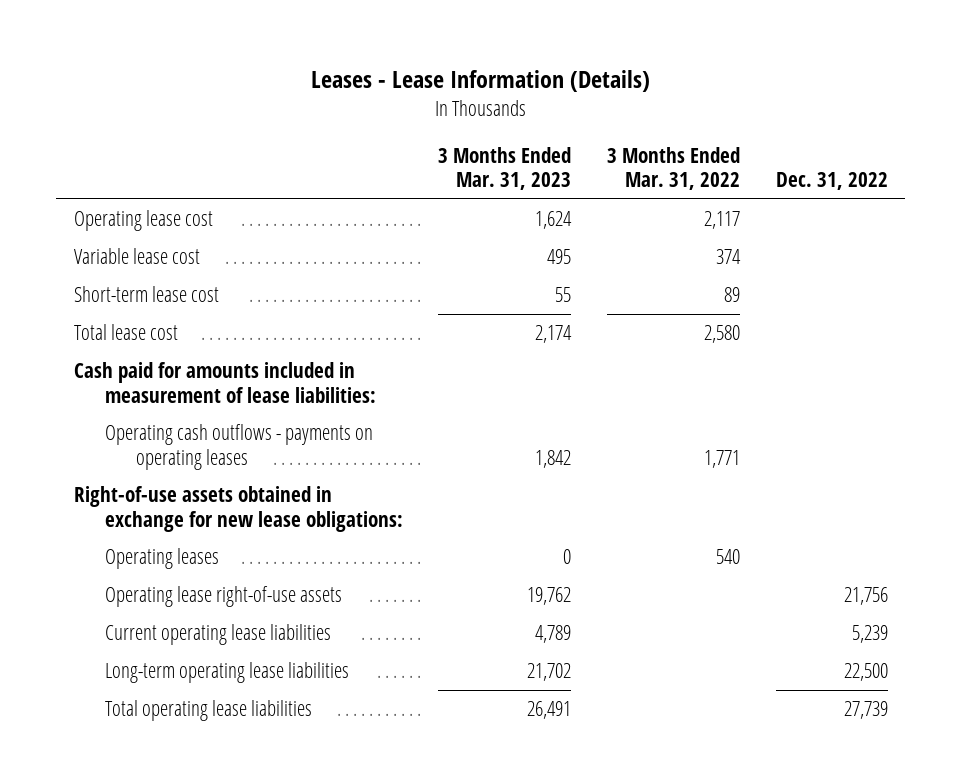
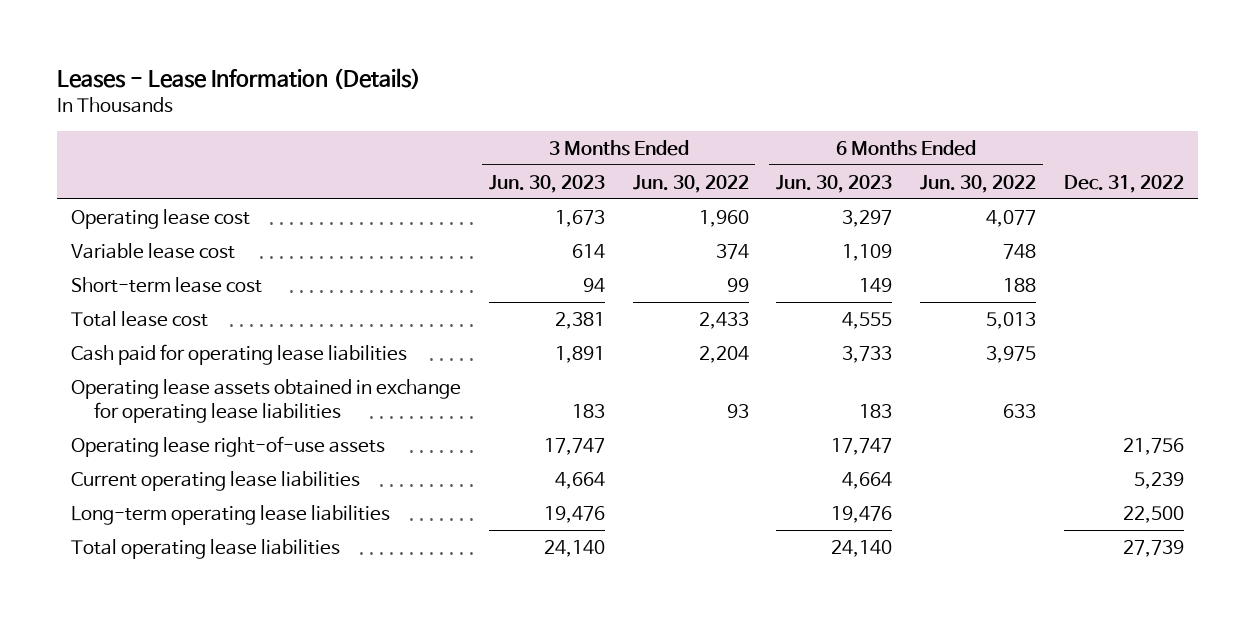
- | 3 Months Ended Mar. 31, 2023 | 3 Months Ended Mar. 31, 2022 | Dec. 31, 2022
+ | 3 Months Ended Jun. 30, 2023 | 3 Months Ended Jun. 30, 2022 | 6 Months Ended Jun. 30, 2023 | 6 Months Ended Jun. 30, 2022 | Dec. 31, 2022
- Cash paid for amounts included in measurement of lease liabilities:
- Operating cash outflows - payments on operating leases | 1,842 | 1,771 |
- Right-of-use assets obtained in exchange for new lease obligations:
- Operating leases | 0 | 540 |
+ Cash paid for operating lease liabilities | 1,891 | 2,204 | 3,733 | 3,975 |
+ Operating lease assets obtained in exchange for operating lease liabilities | 183 | 93 | 183 | 633 |

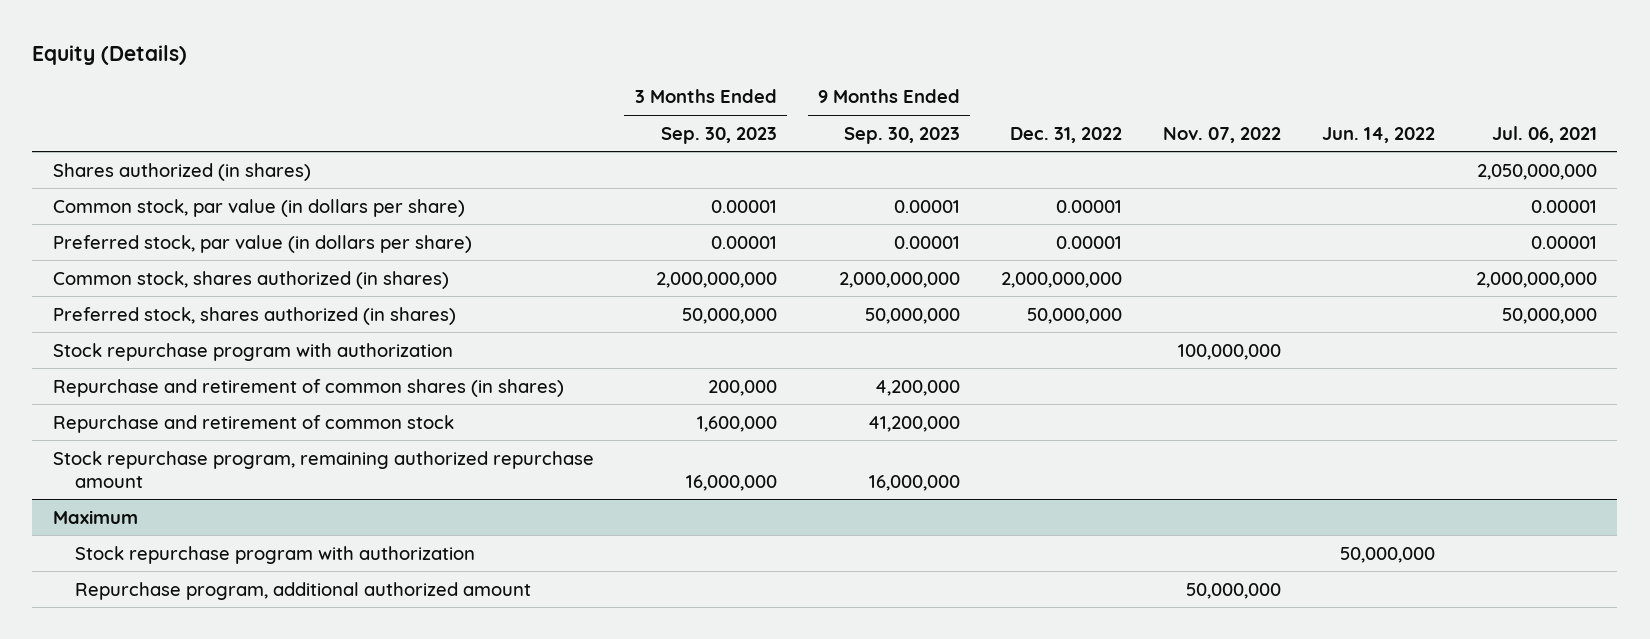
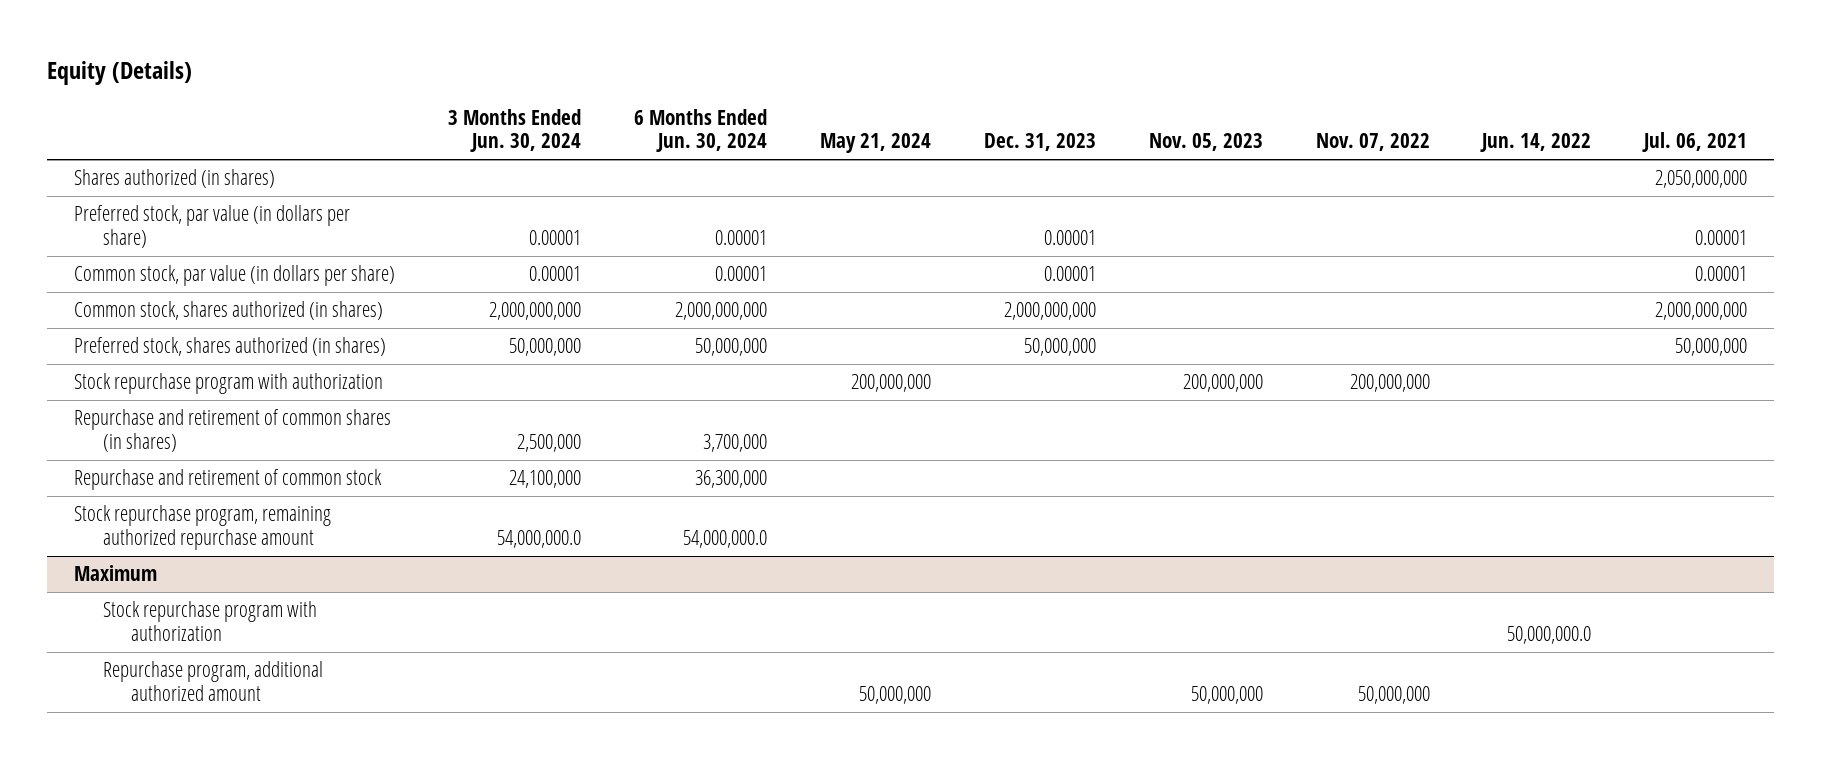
- | 3 Months Ended Sep. 30, 2023 | 9 Months Ended Sep. 30, 2023 | Dec. 31, 2022 | Nov. 07, 2022 | Jun. 14, 2022 | Jul. 06, 2021
+ | 3 Months Ended Jun. 30, 2024 | 6 Months Ended Jun. 30, 2024 | May 21, 2024 | Dec. 31, 2023 | Nov. 05, 2023 | Nov. 07, 2022 | Jun. 14, 2022 | Jul. 06, 2021
moved down: Common stock, par value (in dollars per share) | 0.00001 | 0.00001 | | 0.00001 | | | | 0.00001
- Stock repurchase program with authorization | | | | 100,000,000 | |
+ Stock repurchase program with authorization | | | 200,000,000 | | 200,000,000 | 200,000,000 | |
@ Maximum
- Stock repurchase program with authorization | | | | | 50,000,000 |
+ Stock repurchase program with authorization | | | | | | | 50,000,000.0 |

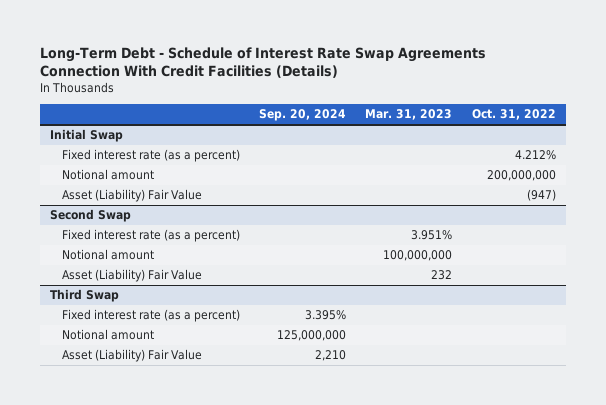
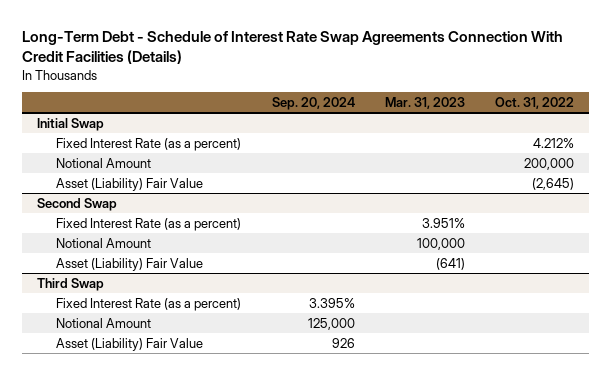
@ Initial Swap
- Fixed interest rate (as a percent) | | | 4.212%
- Notional amount | | | 200,000,000
- Asset (Liability) Fair Value | | | (947)
+ Fixed Interest Rate (as a percent) | | | 4.212%
+ Notional Amount | | | 200,000
+ Asset (Liability) Fair Value | | | (2,645)
@ Second Swap
- Fixed interest rate (as a percent) | | 3.951% |
- Notional amount | | 100,000,000 |
- Asset (Liability) Fair Value | | 232 |
+ Fixed Interest Rate (as a percent) | | 3.951% |
+ Notional Amount | | 100,000 |
+ Asset (Liability) Fair Value | | (641) |
@ Third Swap
- Fixed interest rate (as a percent) | 3.395% | |
- Notional amount | 125,000,000 | |
- Asset (Liability) Fair Value | 2,210 | |
+ Fixed Interest Rate (as a percent) | 3.395% | |
+ Notional Amount | 125,000 | |
+ Asset (Liability) Fair Value | 926 | |

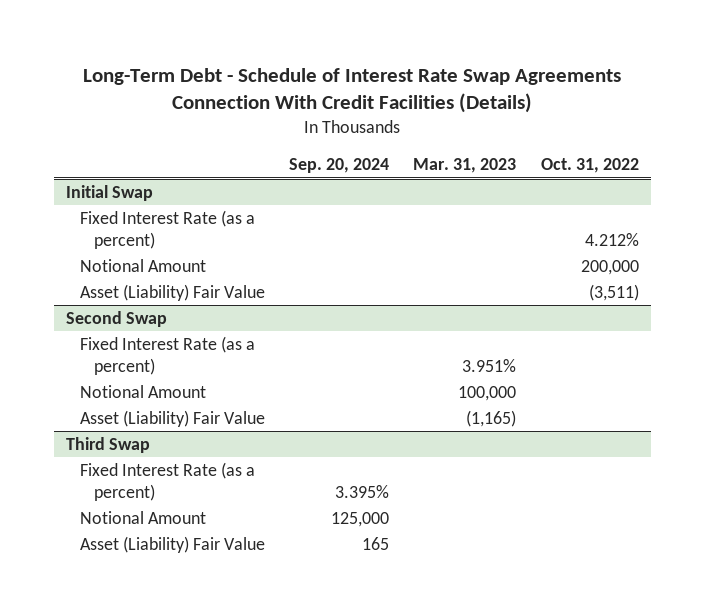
@ Initial Swap
- Asset (Liability) Fair Value | | | (2,645)
+ Asset (Liability) Fair Value | | | (3,511)
@ Second Swap
- Asset (Liability) Fair Value | | (641) |
+ Asset (Liability) Fair Value | | (1,165) |
@ Third Swap
- Asset (Liability) Fair Value | 926 | |
+ Asset (Liability) Fair Value | 165 | |

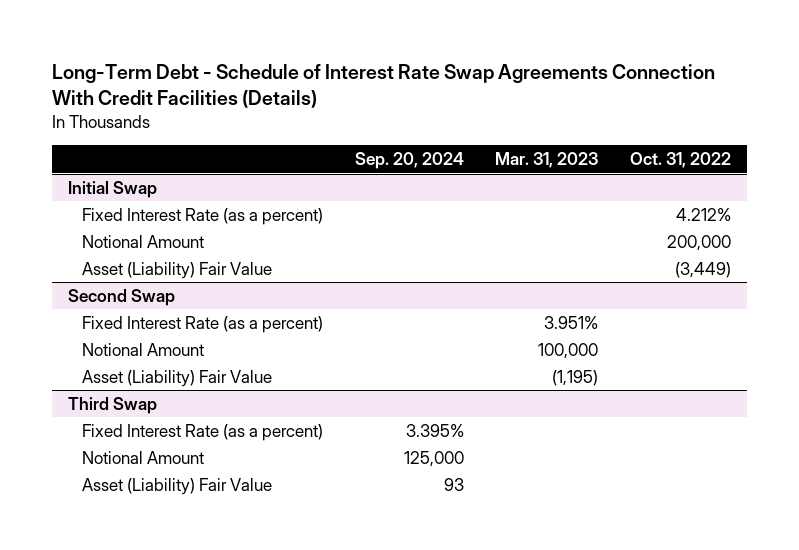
@ Initial Swap
- Asset (Liability) Fair Value | | | (3,511)
+ Asset (Liability) Fair Value | | | (3,449)
@ Second Swap
- Asset (Liability) Fair Value | | (1,165) |
+ Asset (Liability) Fair Value | | (1,195) |
@ Third Swap
- Asset (Liability) Fair Value | 165 | |
+ Asset (Liability) Fair Value | 93 | |

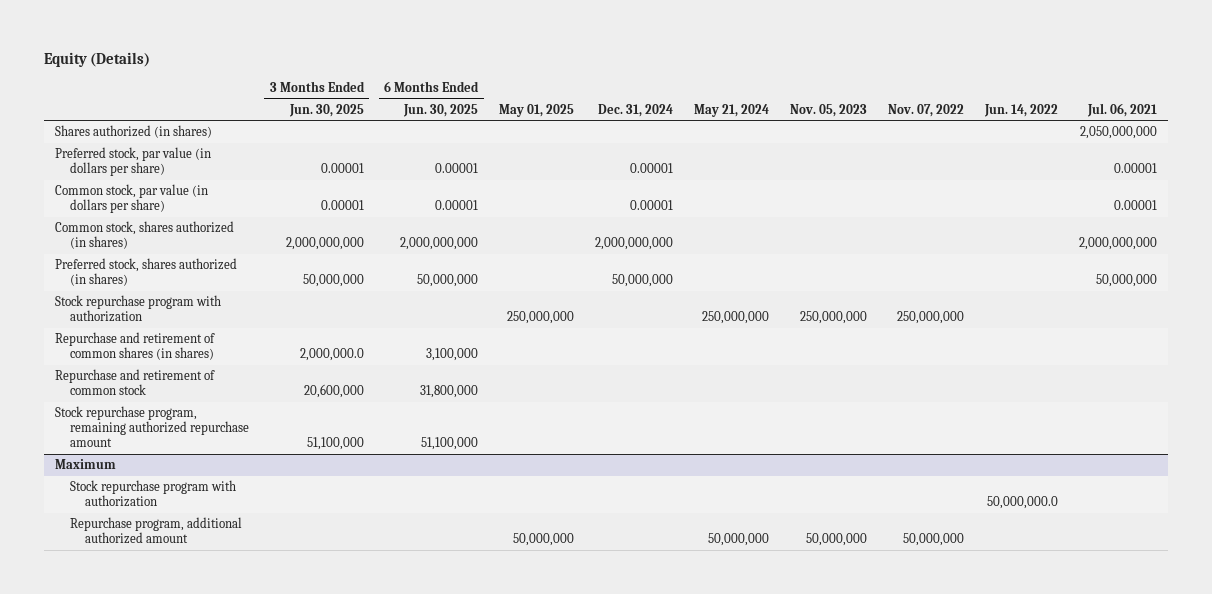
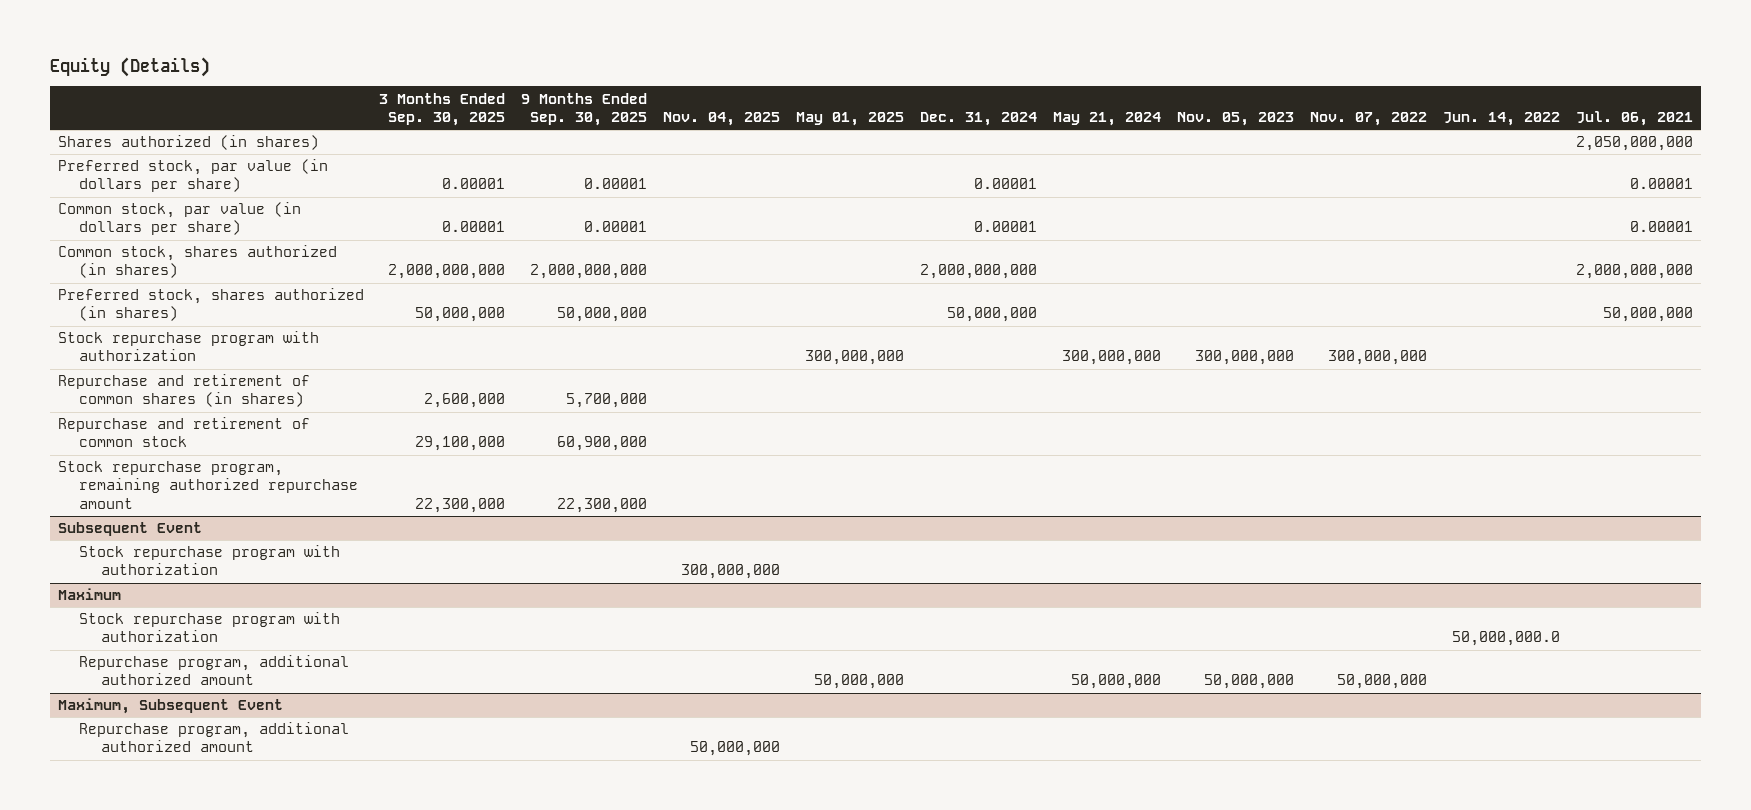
- | 3 Months Ended Jun. 30, 2025 | 6 Months Ended Jun. 30, 2025 | May 01, 2025 | Dec. 31, 2024 | May 21, 2024 | Nov. 05, 2023 | Nov. 07, 2022 | Jun. 14, 2022 | Jul. 06, 2021
+ | 3 Months Ended Sep. 30, 2025 | 9 Months Ended Sep. 30, 2025 | Nov. 04, 2025 | May 01, 2025 | Dec. 31, 2024 | May 21, 2024 | Nov. 05, 2023 | Nov. 07, 2022 | Jun. 14, 2022 | Jul. 06, 2021
- Stock repurchase program with authorization | | | 250,000,000 | | 250,000,000 | 250,000,000 | 250,000,000 | |
+ Stock repurchase program with authorization | | | | 300,000,000 | | 300,000,000 | 300,000,000 | 300,000,000 | |
+ Subsequent Event
+ Stock repurchase program with authorization | | | 300,000,000 | | | | | | |
+ Maximum, Subsequent Event
+ Repurchase program, additional authorized amount | | | 50,000,000 | | | | | | |

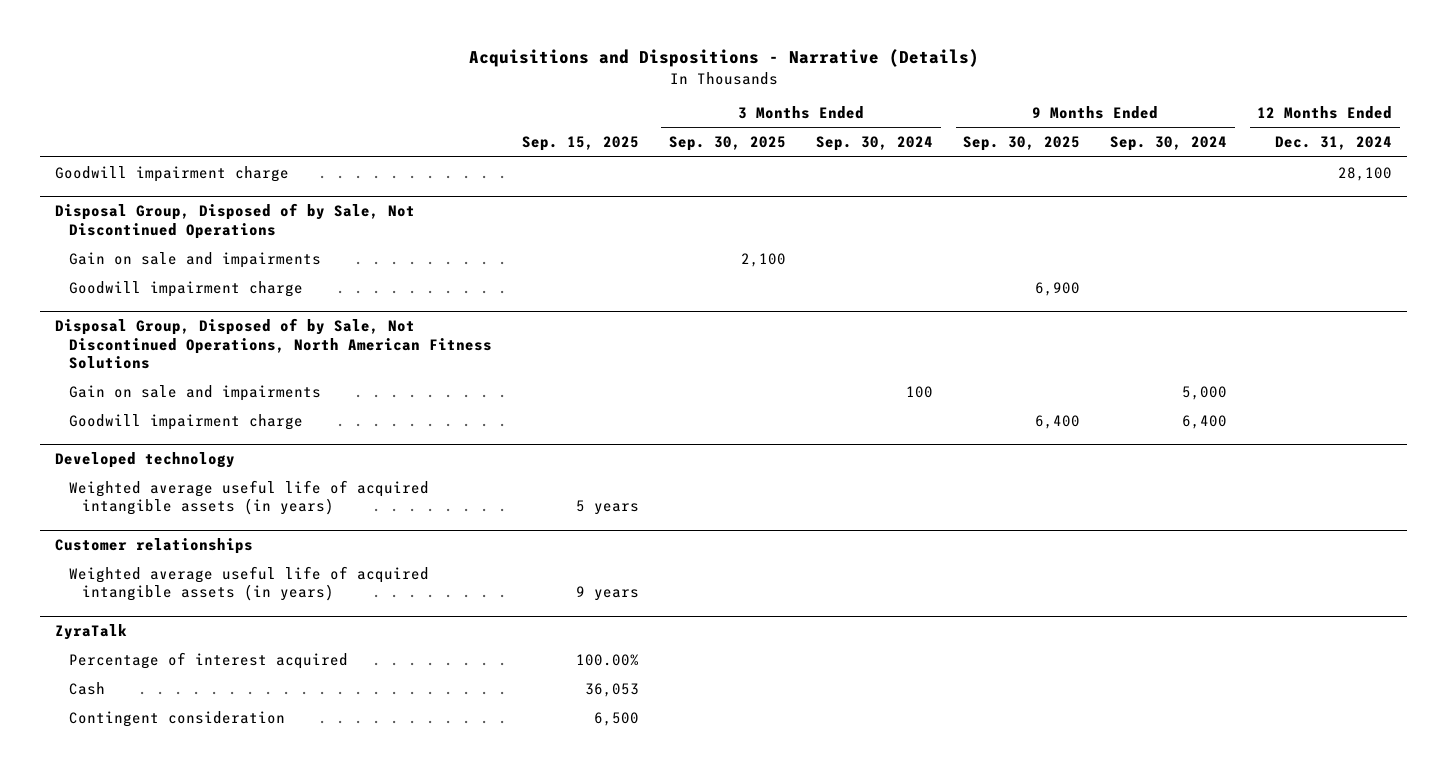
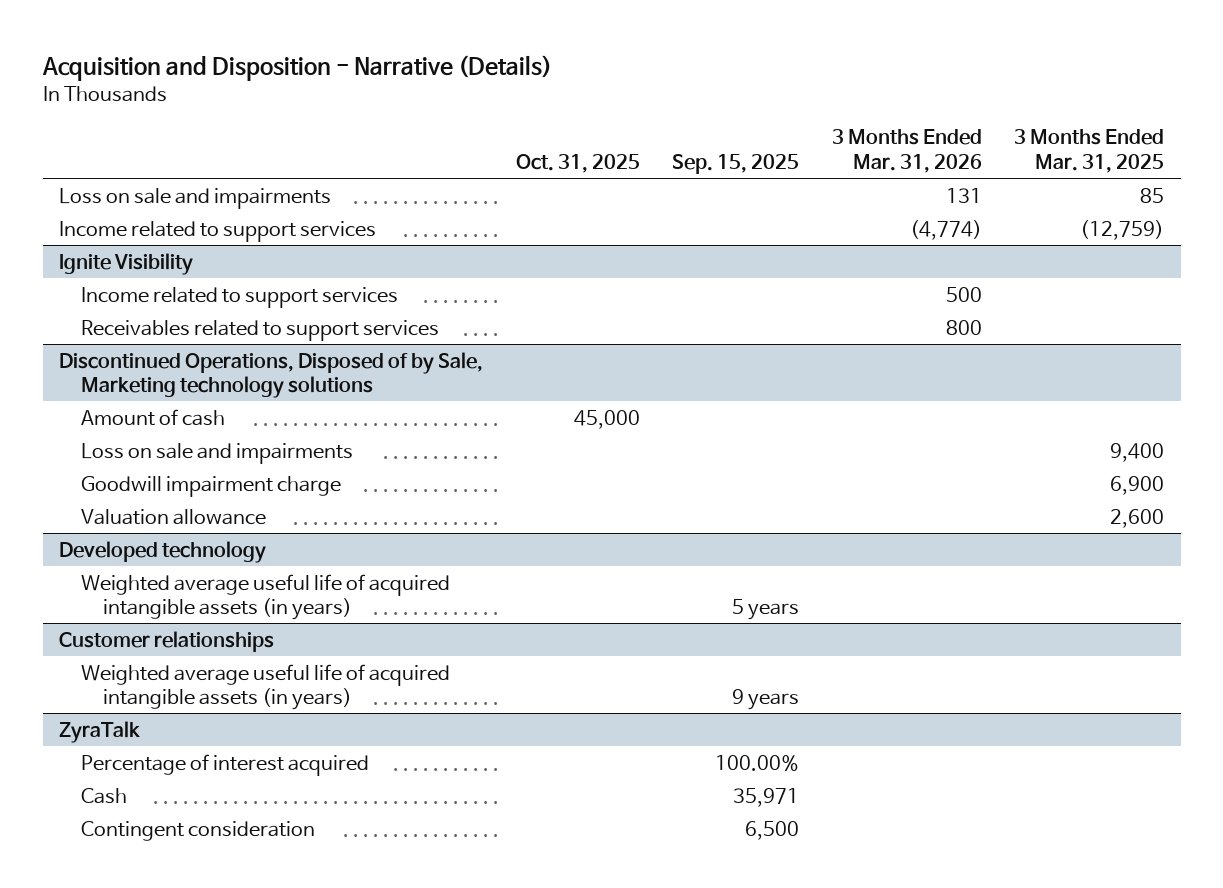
- Acquisitions and Dispositions - Narrative (Details)
+ Acquisition and Disposition - Narrative (Details)
- | Sep. 15, 2025 | 3 Months Ended Sep. 30, 2025 | 3 Months Ended Sep. 30, 2024 | 9 Months Ended Sep. 30, 2025 | 9 Months Ended Sep. 30, 2024 | 12 Months Ended Dec. 31, 2024
+ | Oct. 31, 2025 | Sep. 15, 2025 | 3 Months Ended Mar. 31, 2026 | 3 Months Ended Mar. 31, 2025
- Goodwill impairment charge | | | | | | 28,100
- Disposal Group, Disposed of by Sale, Not Discontinued Operations
- Gain on sale and impairments | | 2,100 | | | |
+ Loss on sale and impairments | | | 131 | 85
+ Income related to support services | | | (4,774) | (12,759)
+ Ignite Visibility
+ Income related to support services | | | 500 |
+ Receivables related to support services | | | 800 |
+ Discontinued Operations, Disposed of by Sale, Marketing technology solutions
+ Amount of cash | 45,000 | | |
+ Loss on sale and impairments | | | | 9,400
- Disposal Group, Disposed of by Sale, Not Discontinued Operations, North American Fitness Solutions
- Gain on sale and impairments | | | 100 | | 5,000 |
- Goodwill impairment charge | | | | 6,400 | 6,400 |
+ Valuation allowance | | | | 2,600
@ ZyraTalk
- Cash | 36,053 | | | | |
+ Cash | | 35,971 | |

